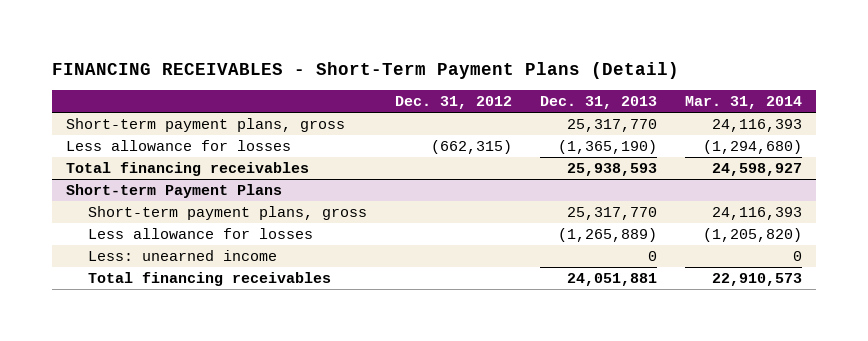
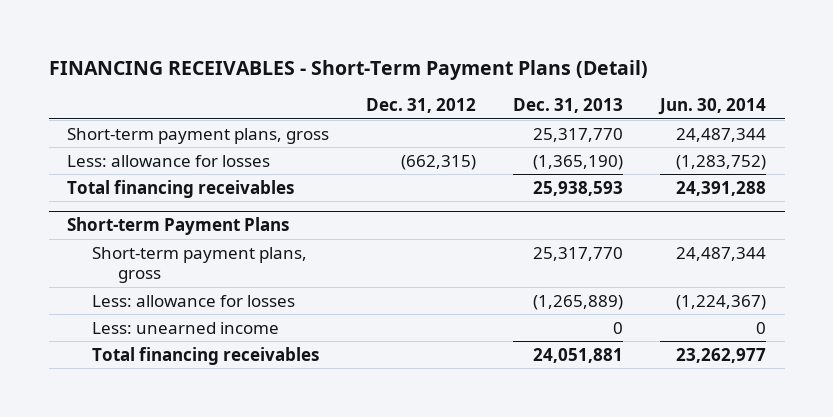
- | Dec. 31, 2012 | Dec. 31, 2013 | Mar. 31, 2014
+ | Dec. 31, 2012 | Dec. 31, 2013 | Jun. 30, 2014
- Less allowance for losses | (662,315) | (1,365,190) | (1,294,680)
+ Less: allowance for losses | (662,315) | (1,365,190) | (1,283,752)
@ Short-term Payment Plans
- Less allowance for losses | | (1,265,889) | (1,205,820)
+ Less: allowance for losses | | (1,265,889) | (1,224,367)

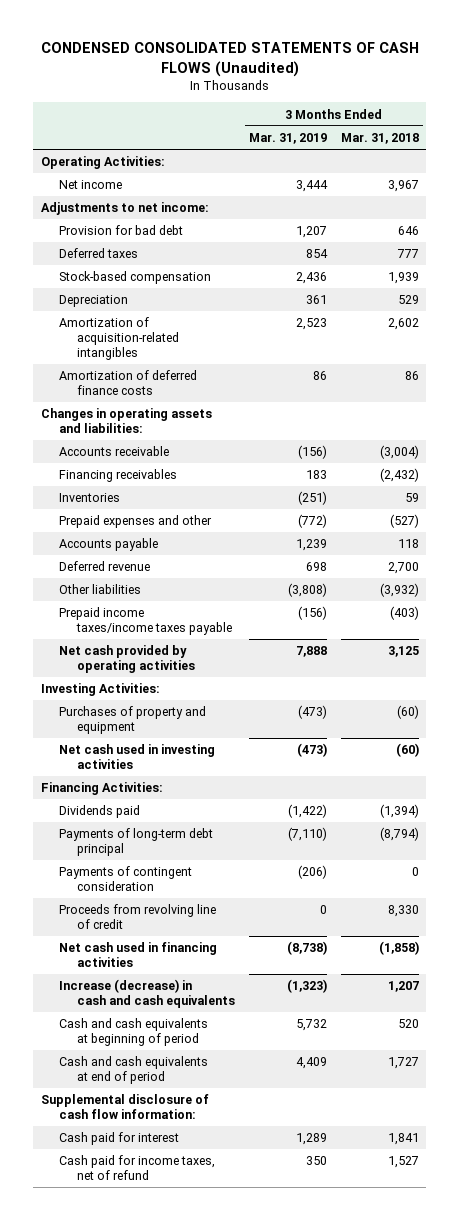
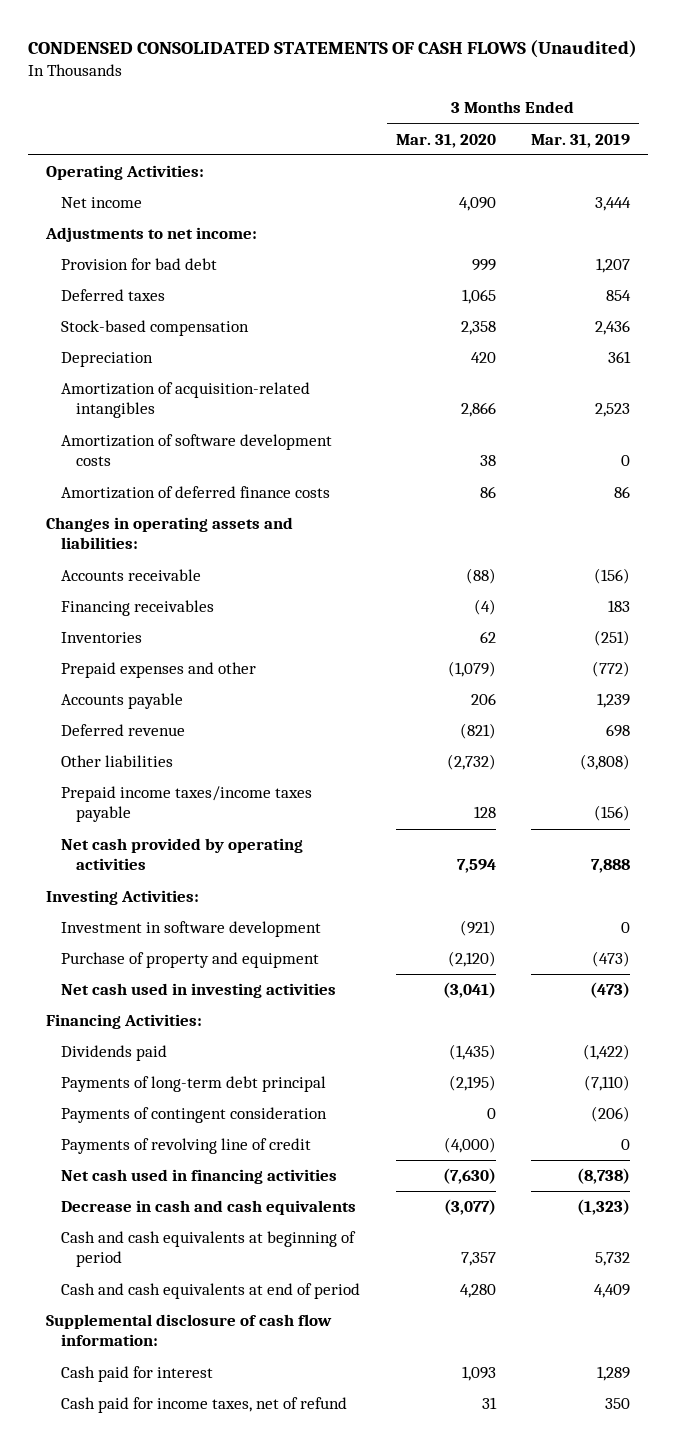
- | 3 Months Ended Mar. 31, 2019 | 3 Months Ended Mar. 31, 2018
+ | 3 Months Ended Mar. 31, 2020 | 3 Months Ended Mar. 31, 2019
+ Amortization of software development costs | 38 | 0
- Purchases of property and equipment | (473) | (60)
+ Investment in software development | (921) | 0
+ Purchase of property and equipment | (2,120) | (473)
- Proceeds from revolving line of credit | 0 | 8,330
+ Payments of revolving line of credit | (4,000) | 0
- Increase (decrease) in cash and cash equivalents | (1,323) | 1,207
+ Decrease in cash and cash equivalents | (3,077) | (1,323)

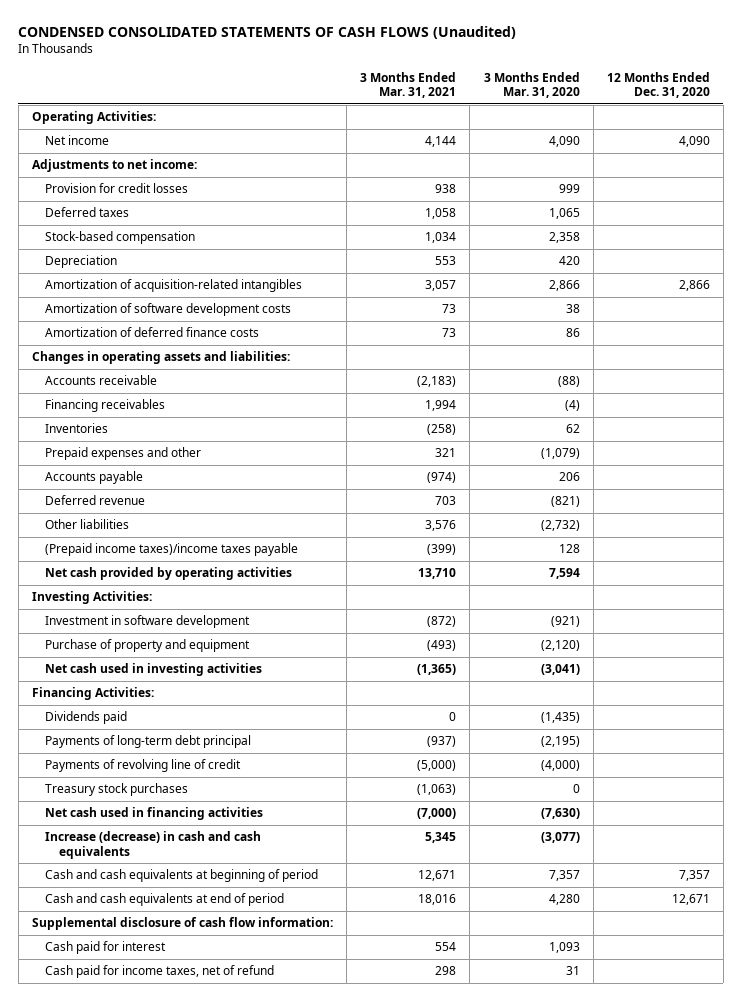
- | 3 Months Ended Mar. 31, 2020 | 3 Months Ended Mar. 31, 2019
+ | 3 Months Ended Mar. 31, 2021 | 3 Months Ended Mar. 31, 2020 | 12 Months Ended Dec. 31, 2020
- Provision for bad debt | 999 | 1,207
+ Provision for credit losses | 938 | 999 |
- Prepaid income taxes/income taxes payable | 128 | (156)
+ (Prepaid income taxes)/income taxes payable | (399) | 128 |
- Payments of contingent consideration | 0 | (206)
+ Treasury stock purchases | (1,063) | 0 |
- Decrease in cash and cash equivalents | (3,077) | (1,323)
+ Increase (decrease) in cash and cash equivalents | 5,345 | (3,077) |

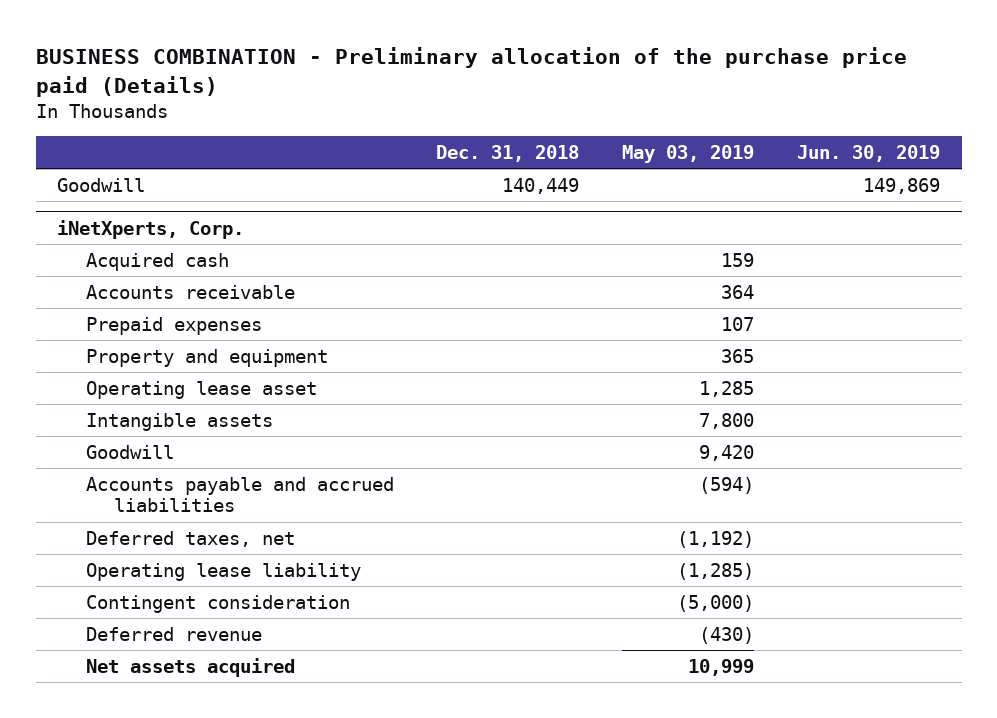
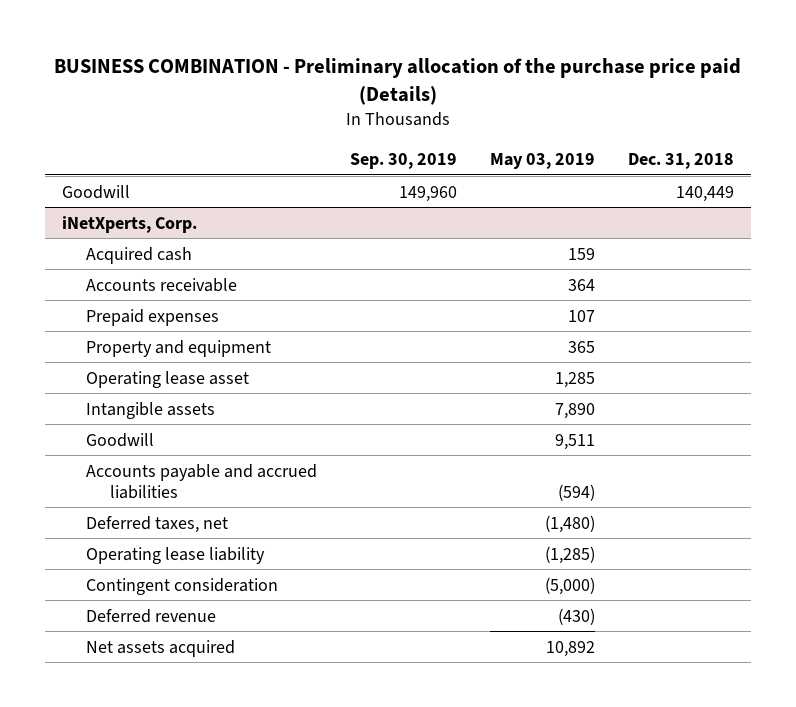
- | Dec. 31, 2018 | May 03, 2019 | Jun. 30, 2019
+ | Sep. 30, 2019 | May 03, 2019 | Dec. 31, 2018
@ iNetXperts, Corp.
- Intangible assets | | 7,800 |
- Goodwill | | 9,420 |
+ Intangible assets | | 7,890 |
+ Goodwill | | 9,511 |
- Deferred taxes, net | | (1,192) |
+ Deferred taxes, net | | (1,480) |
- Net assets acquired | | 10,999 |
+ Net assets acquired | | 10,892 |

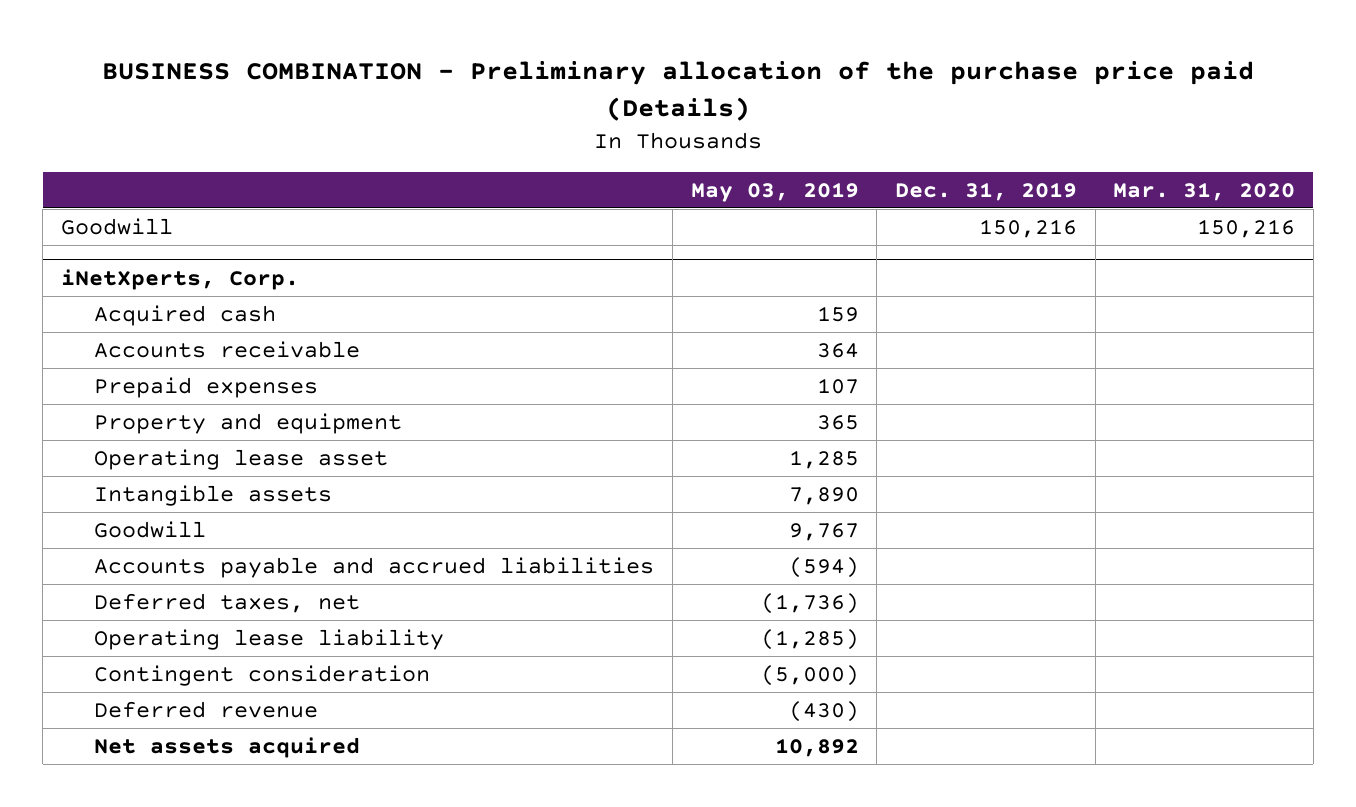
- | Sep. 30, 2019 | May 03, 2019 | Dec. 31, 2018
+ | May 03, 2019 | Dec. 31, 2019 | Mar. 31, 2020
@ iNetXperts, Corp.
- Goodwill | | 9,511 |
+ Goodwill | 9,767 | |
- Deferred taxes, net | | (1,480) |
+ Deferred taxes, net | (1,736) | |

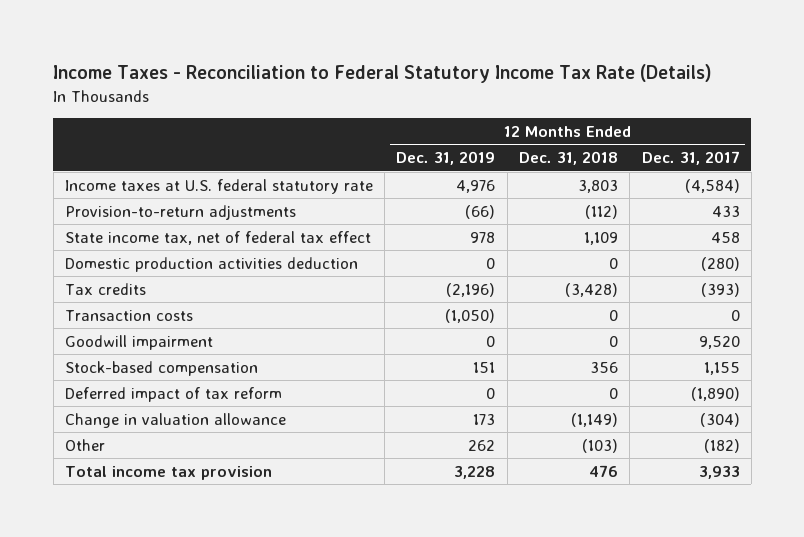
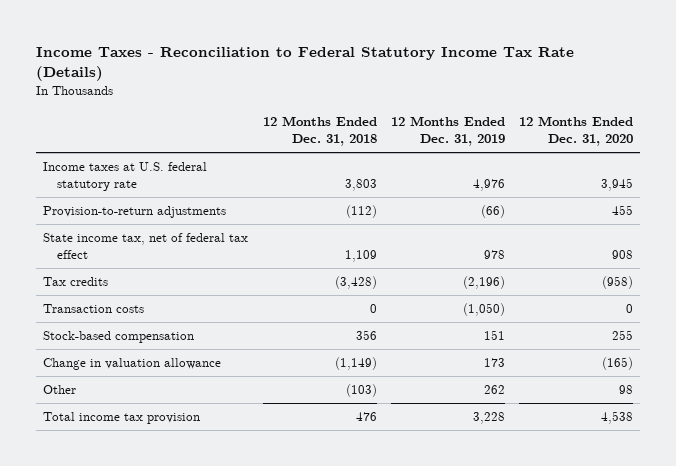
- | 12 Months Ended Dec. 31, 2019 | 12 Months Ended Dec. 31, 2018 | 12 Months Ended Dec. 31, 2017
+ | 12 Months Ended Dec. 31, 2018 | 12 Months Ended Dec. 31, 2019 | 12 Months Ended Dec. 31, 2020
- Domestic production activities deduction | 0 | 0 | (280)
- Goodwill impairment | 0 | 0 | 9,520
- Deferred impact of tax reform | 0 | 0 | (1,890)

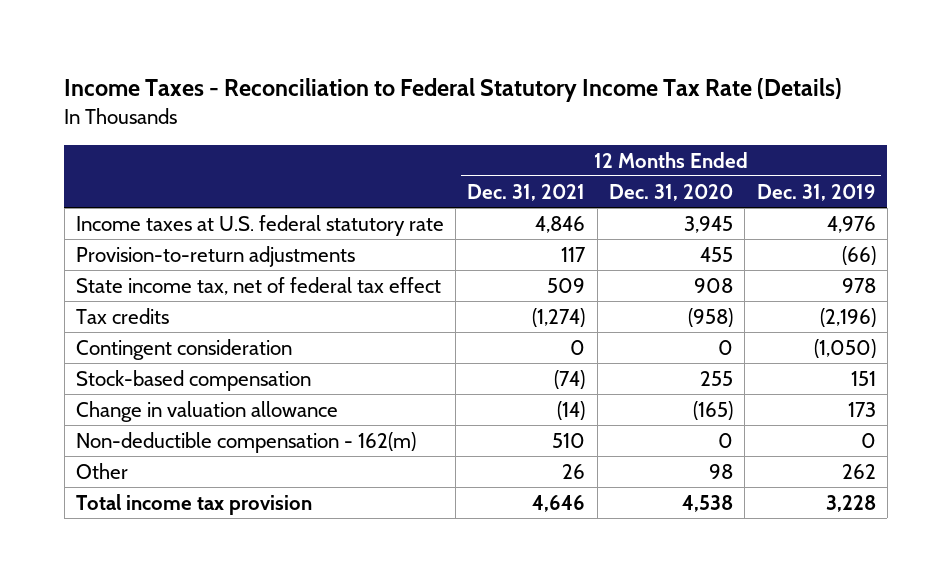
- | 12 Months Ended Dec. 31, 2018 | 12 Months Ended Dec. 31, 2019 | 12 Months Ended Dec. 31, 2020
+ | 12 Months Ended Dec. 31, 2021 | 12 Months Ended Dec. 31, 2020 | 12 Months Ended Dec. 31, 2019
- Transaction costs | 0 | (1,050) | 0
+ Contingent consideration | 0 | 0 | (1,050)
+ Non-deductible compensation - 162(m) | 510 | 0 | 0

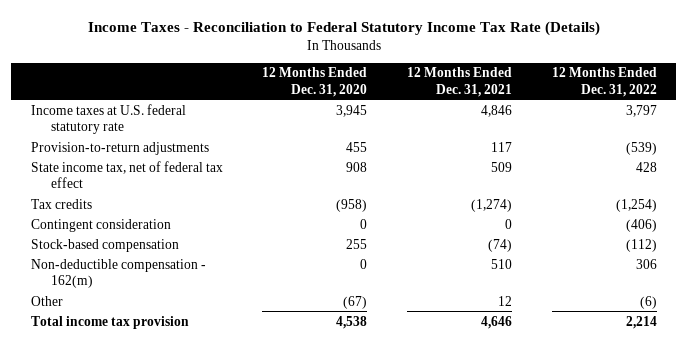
- | 12 Months Ended Dec. 31, 2021 | 12 Months Ended Dec. 31, 2020 | 12 Months Ended Dec. 31, 2019
+ | 12 Months Ended Dec. 31, 2020 | 12 Months Ended Dec. 31, 2021 | 12 Months Ended Dec. 31, 2022
- Change in valuation allowance | (14) | (165) | 173
- Other | 26 | 98 | 262
+ Other | (67) | 12 | (6)

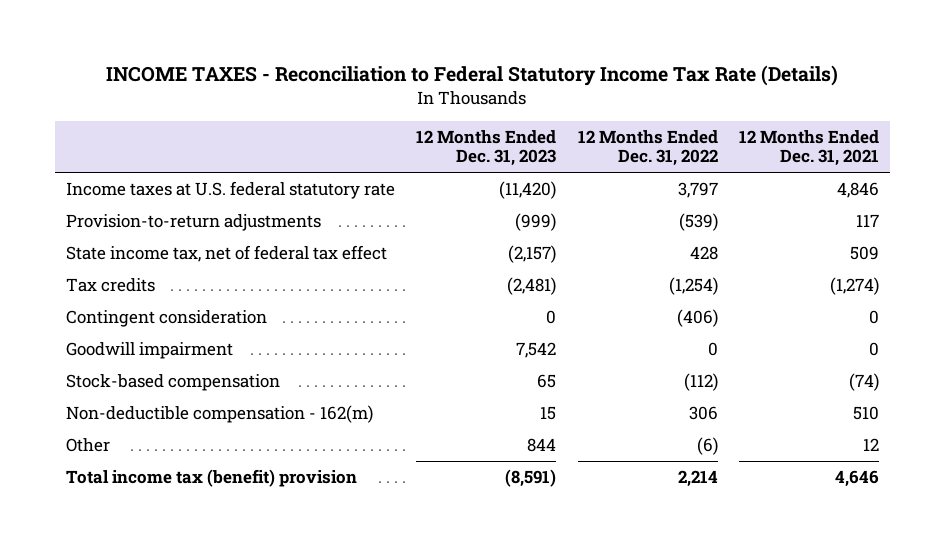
- Income Taxes - Reconciliation to Federal Statutory Income Tax Rate (Details)
+ INCOME TAXES - Reconciliation to Federal Statutory Income Tax Rate (Details)
- | 12 Months Ended Dec. 31, 2020 | 12 Months Ended Dec. 31, 2021 | 12 Months Ended Dec. 31, 2022
+ | 12 Months Ended Dec. 31, 2023 | 12 Months Ended Dec. 31, 2022 | 12 Months Ended Dec. 31, 2021
+ Goodwill impairment | 7,542 | 0 | 0
- Total income tax provision | 4,538 | 4,646 | 2,214
+ Total income tax (benefit) provision | (8,591) | 2,214 | 4,646

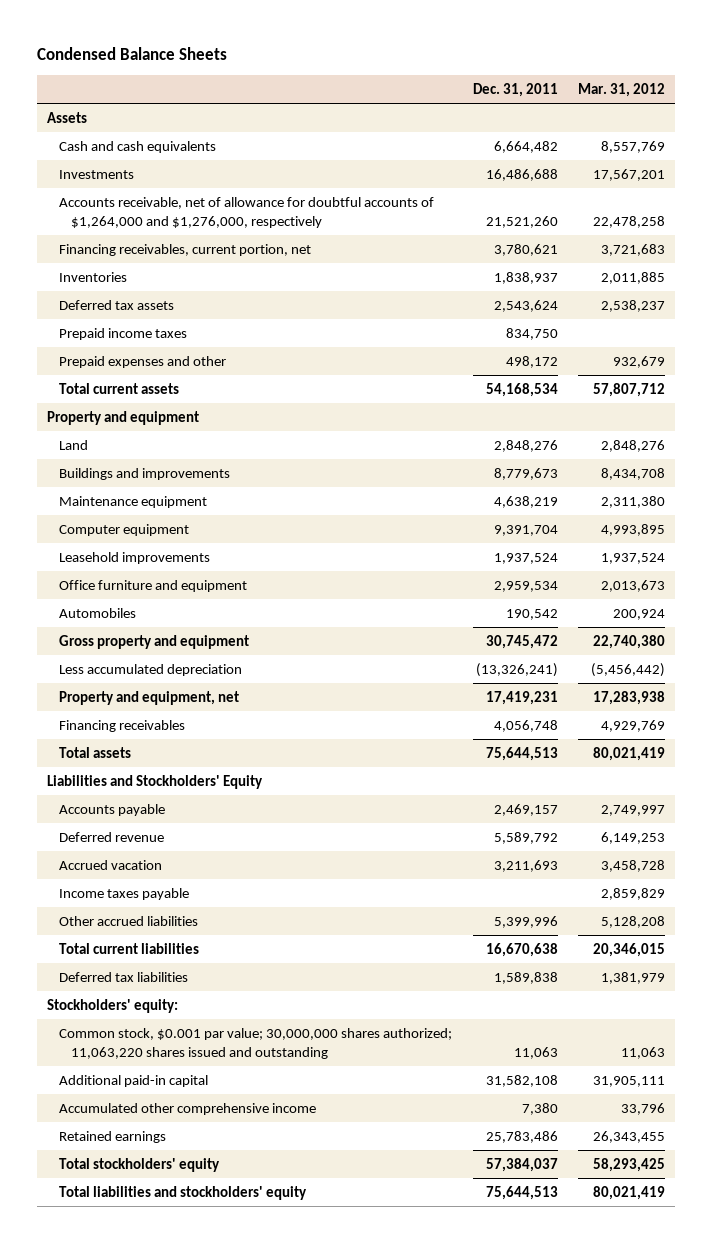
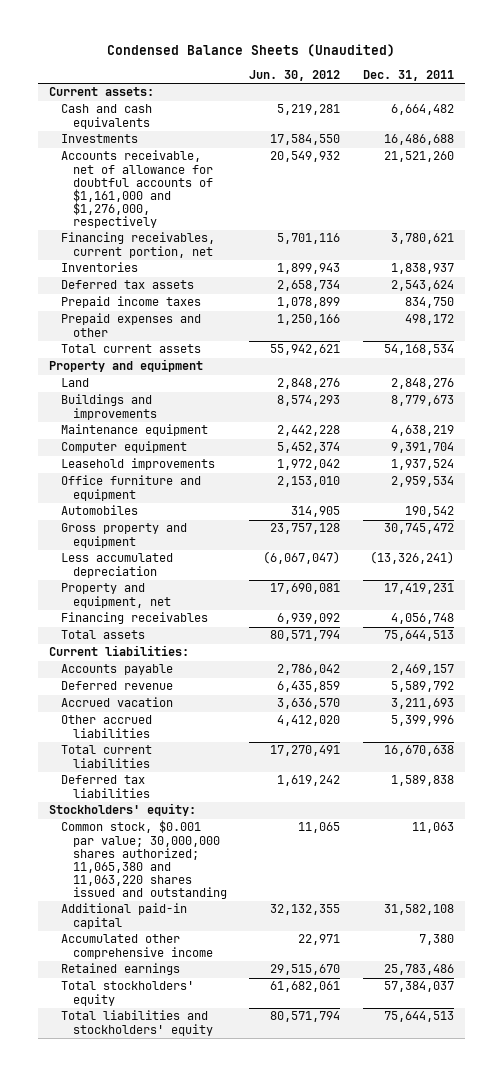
- Condensed Balance Sheets
+ Condensed Balance Sheets (Unaudited)
- | Dec. 31, 2011 | Mar. 31, 2012
+ | Jun. 30, 2012 | Dec. 31, 2011
- Assets
+ Current assets:
- Accounts receivable, net of allowance for doubtful accounts of $1,264,000 and $1,276,000, respectively | 21,521,260 | 22,478,258
+ Accounts receivable, net of allowance for doubtful accounts of $1,161,000 and $1,276,000, respectively | 20,549,932 | 21,521,260
- Liabilities and Stockholders' Equity
+ Current liabilities:
- Income taxes payable | | 2,859,829
- Common stock, $0.001 par value; 30,000,000 shares authorized; 11,063,220 shares issued and outstanding | 11,063 | 11,063
+ Common stock, $0.001 par value; 30,000,000 shares authorized; 11,065,380 and 11,063,220 shares issued and outstanding | 11,065 | 11,063

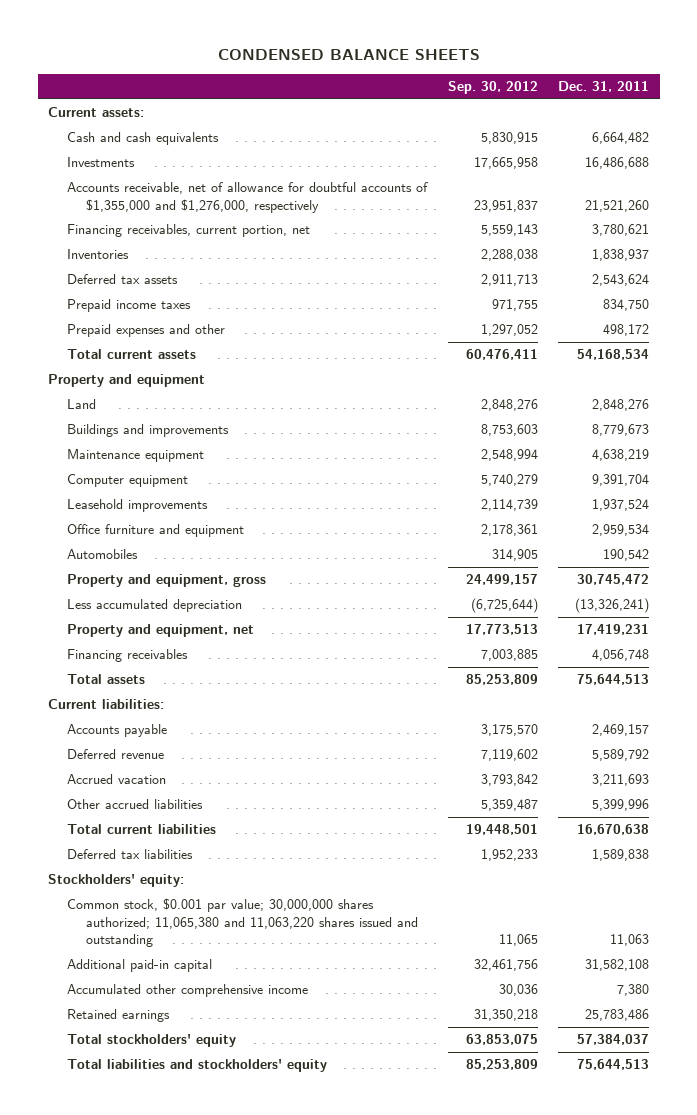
- Condensed Balance Sheets (Unaudited)
+ CONDENSED BALANCE SHEETS
- | Jun. 30, 2012 | Dec. 31, 2011
+ | Sep. 30, 2012 | Dec. 31, 2011
- Accounts receivable, net of allowance for doubtful accounts of $1,161,000 and $1,276,000, respectively | 20,549,932 | 21,521,260
+ Accounts receivable, net of allowance for doubtful accounts of $1,355,000 and $1,276,000, respectively | 23,951,837 | 21,521,260
- Gross property and equipment | 23,757,128 | 30,745,472
+ Property and equipment, gross | 24,499,157 | 30,745,472

